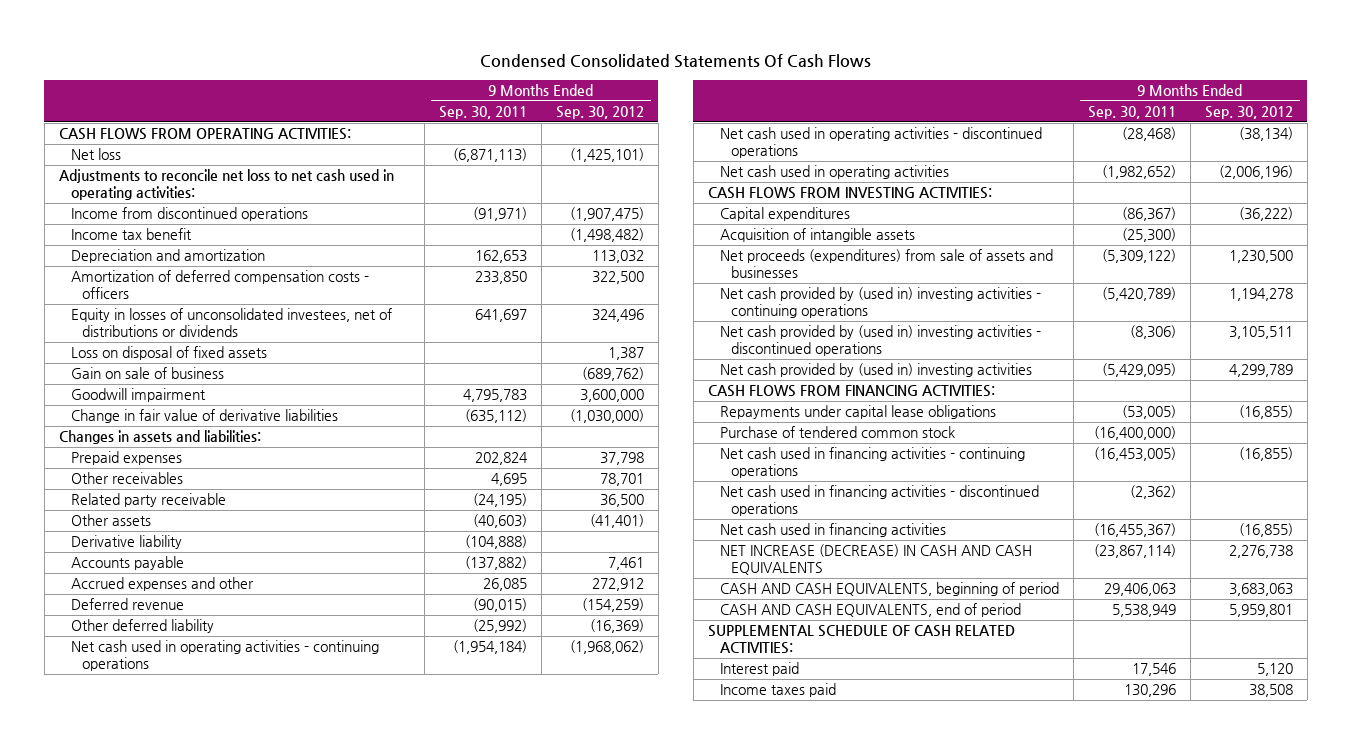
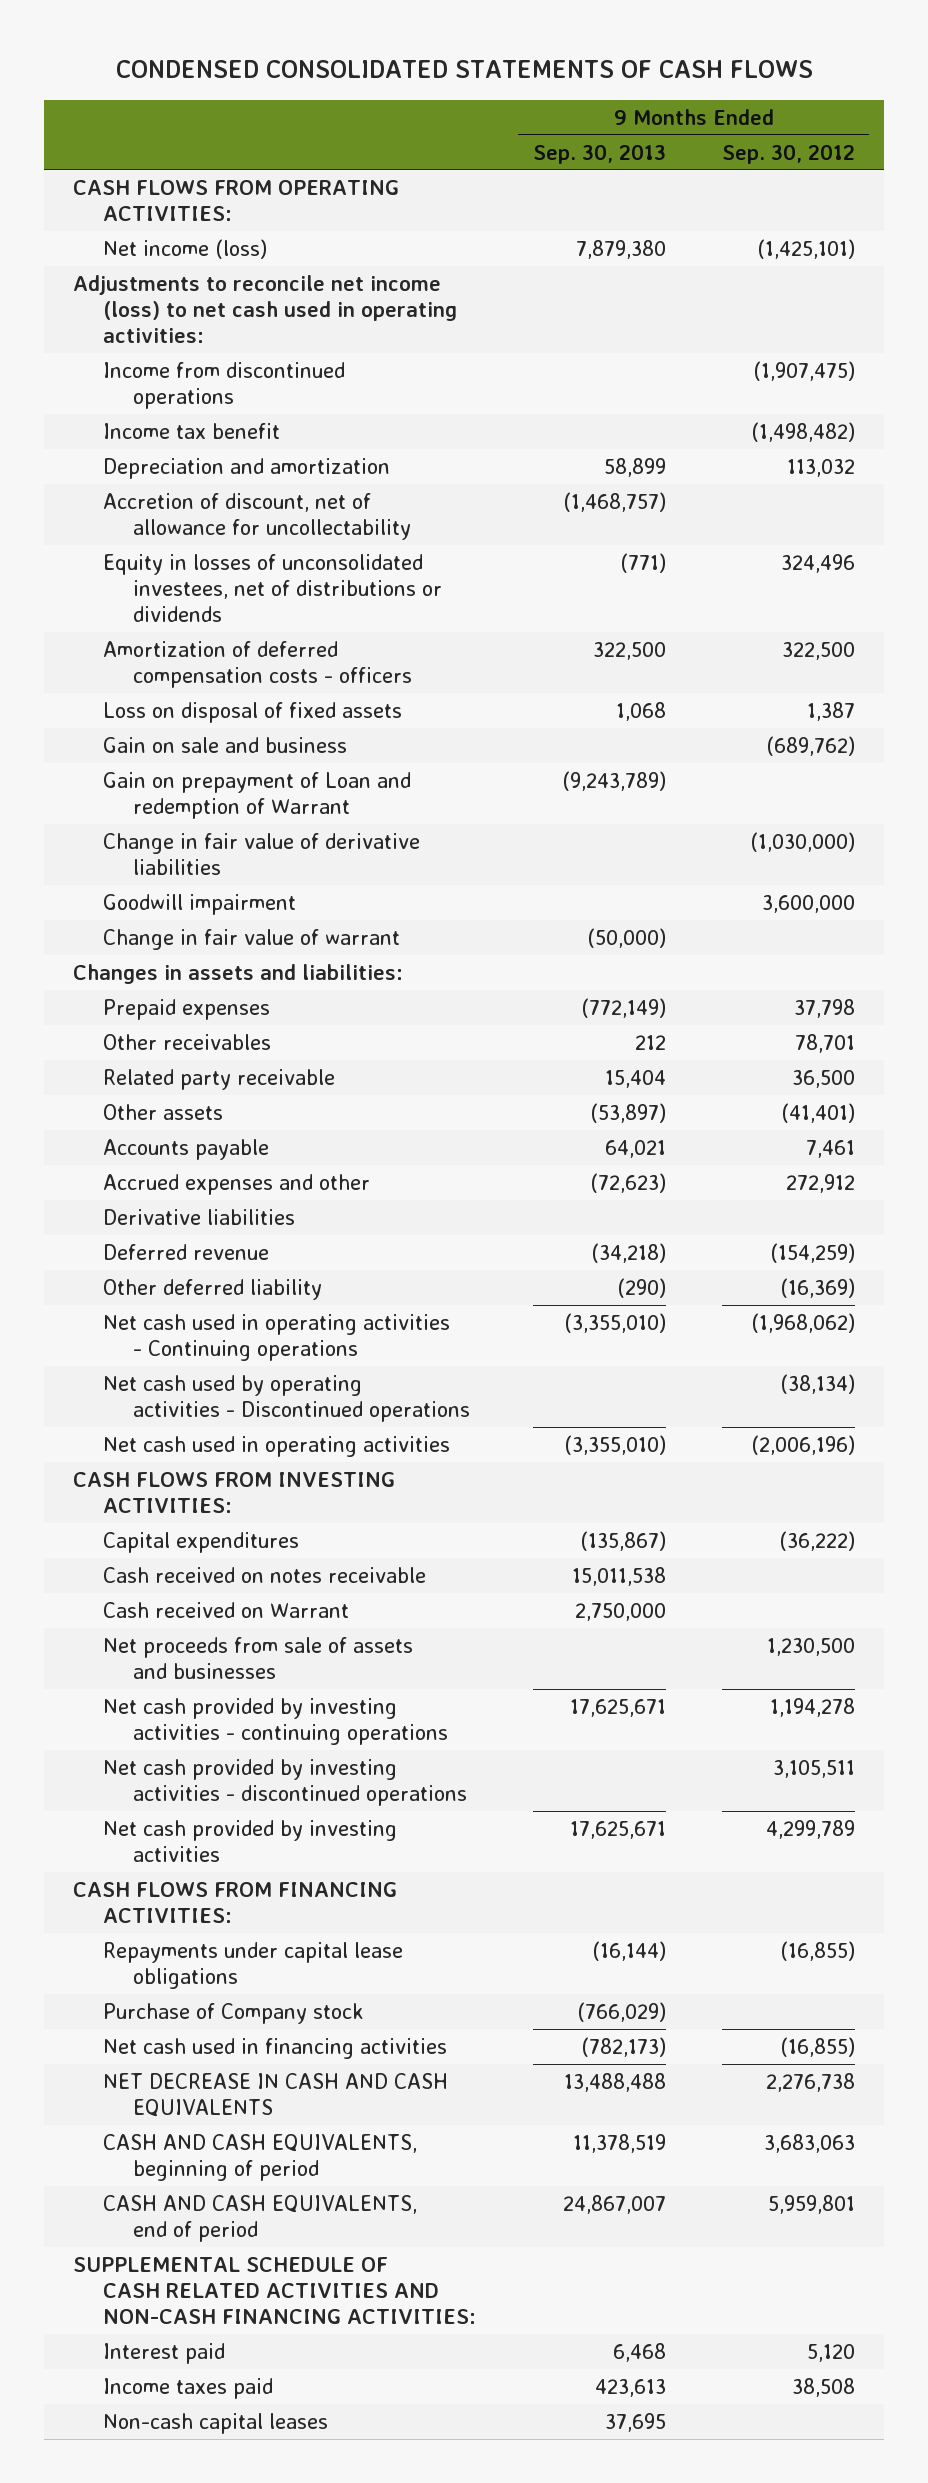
- Condensed Consolidated Statements Of Cash Flows
+ CONDENSED CONSOLIDATED STATEMENTS OF CASH FLOWS
- | 9 Months Ended Sep. 30, 2011 | 9 Months Ended Sep. 30, 2012
+ | 9 Months Ended Sep. 30, 2013 | 9 Months Ended Sep. 30, 2012
- Net loss | (6,871,113) | (1,425,101)
- Adjustments to reconcile net loss to net cash used in operating activities:
+ Net income (loss) | 7,879,380 | (1,425,101)
+ Adjustments to reconcile net income (loss) to net cash used in operating activities:
+ Accretion of discount, net of allowance for uncollectability | (1,468,757) |
moved down: Amortization of deferred compensation costs - officers | 322,500 | 322,500
- Gain on sale of business | | (689,762)
+ Gain on sale and business | | (689,762)
+ Gain on prepayment of Loan and redemption of Warrant | (9,243,789) |
moved down: Goodwill impairment | | 3,600,000
+ Change in fair value of warrant | (50,000) |
- Derivative liability | (104,888) |
+ Derivative liabilities
- Net cash used in operating activities - continuing operations | (1,954,184) | (1,968,062)
- Net cash used in operating activities - discontinued operations | (28,468) | (38,134)
+ Net cash used in operating activities - Continuing operations | (3,355,010) | (1,968,062)
+ Net cash used by operating activities - Discontinued operations | | (38,134)
- Acquisition of intangible assets | (25,300) |
- Net proceeds (expenditures) from sale of assets and businesses | (5,309,122) | 1,230,500
- Net cash provided by (used in) investing activities - continuing operations | (5,420,789) | 1,194,278
- Net cash provided by (used in) investing activities - discontinued operations | (8,306) | 3,105,511
- Net cash provided by (used in) investing activities | (5,429,095) | 4,299,789
+ Cash received on notes receivable | 15,011,538 |
+ Cash received on Warrant | 2,750,000 |
+ Net proceeds from sale of assets and businesses | | 1,230,500
+ Net cash provided by investing activities - continuing operations | 17,625,671 | 1,194,278
+ Net cash provided by investing activities - discontinued operations | | 3,105,511
+ Net cash provided by investing activities | 17,625,671 | 4,299,789
- Purchase of tendered common stock | (16,400,000) |
- Net cash used in financing activities - continuing operations | (16,453,005) | (16,855)
- Net cash used in financing activities - discontinued operations | (2,362) |
+ Purchase of Company stock | (766,029) |
- NET INCREASE (DECREASE) IN CASH AND CASH EQUIVALENTS | (23,867,114) | 2,276,738
+ NET DECREASE IN CASH AND CASH EQUIVALENTS | 13,488,488 | 2,276,738
- SUPPLEMENTAL SCHEDULE OF CASH RELATED ACTIVITIES:
+ SUPPLEMENTAL SCHEDULE OF CASH RELATED ACTIVITIES AND NON-CASH FINANCING ACTIVITIES:
+ Non-cash capital leases | 37,695 |

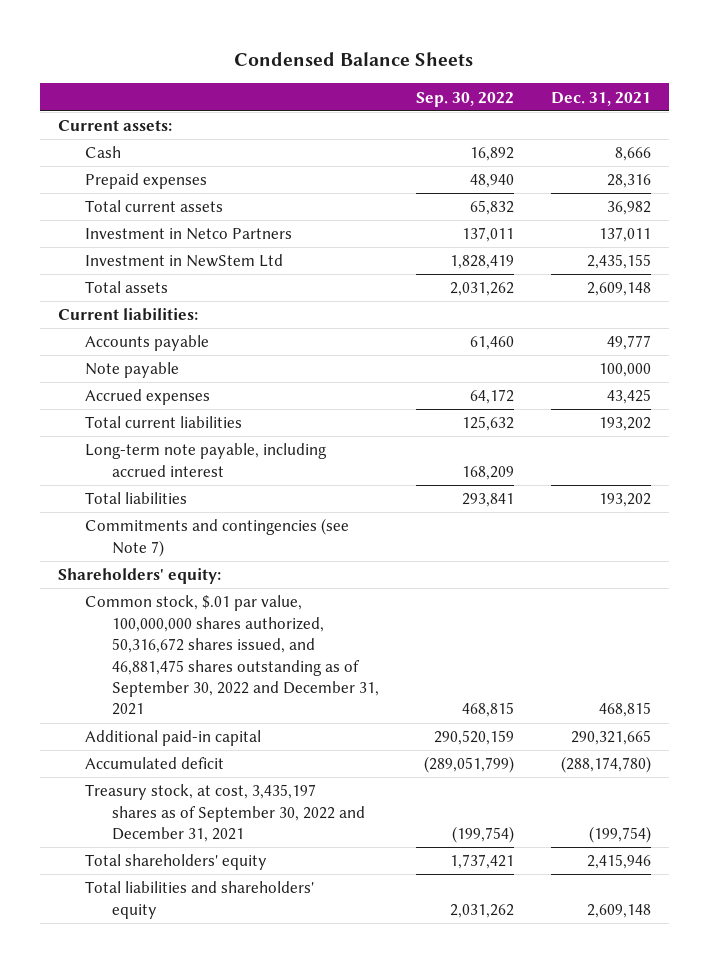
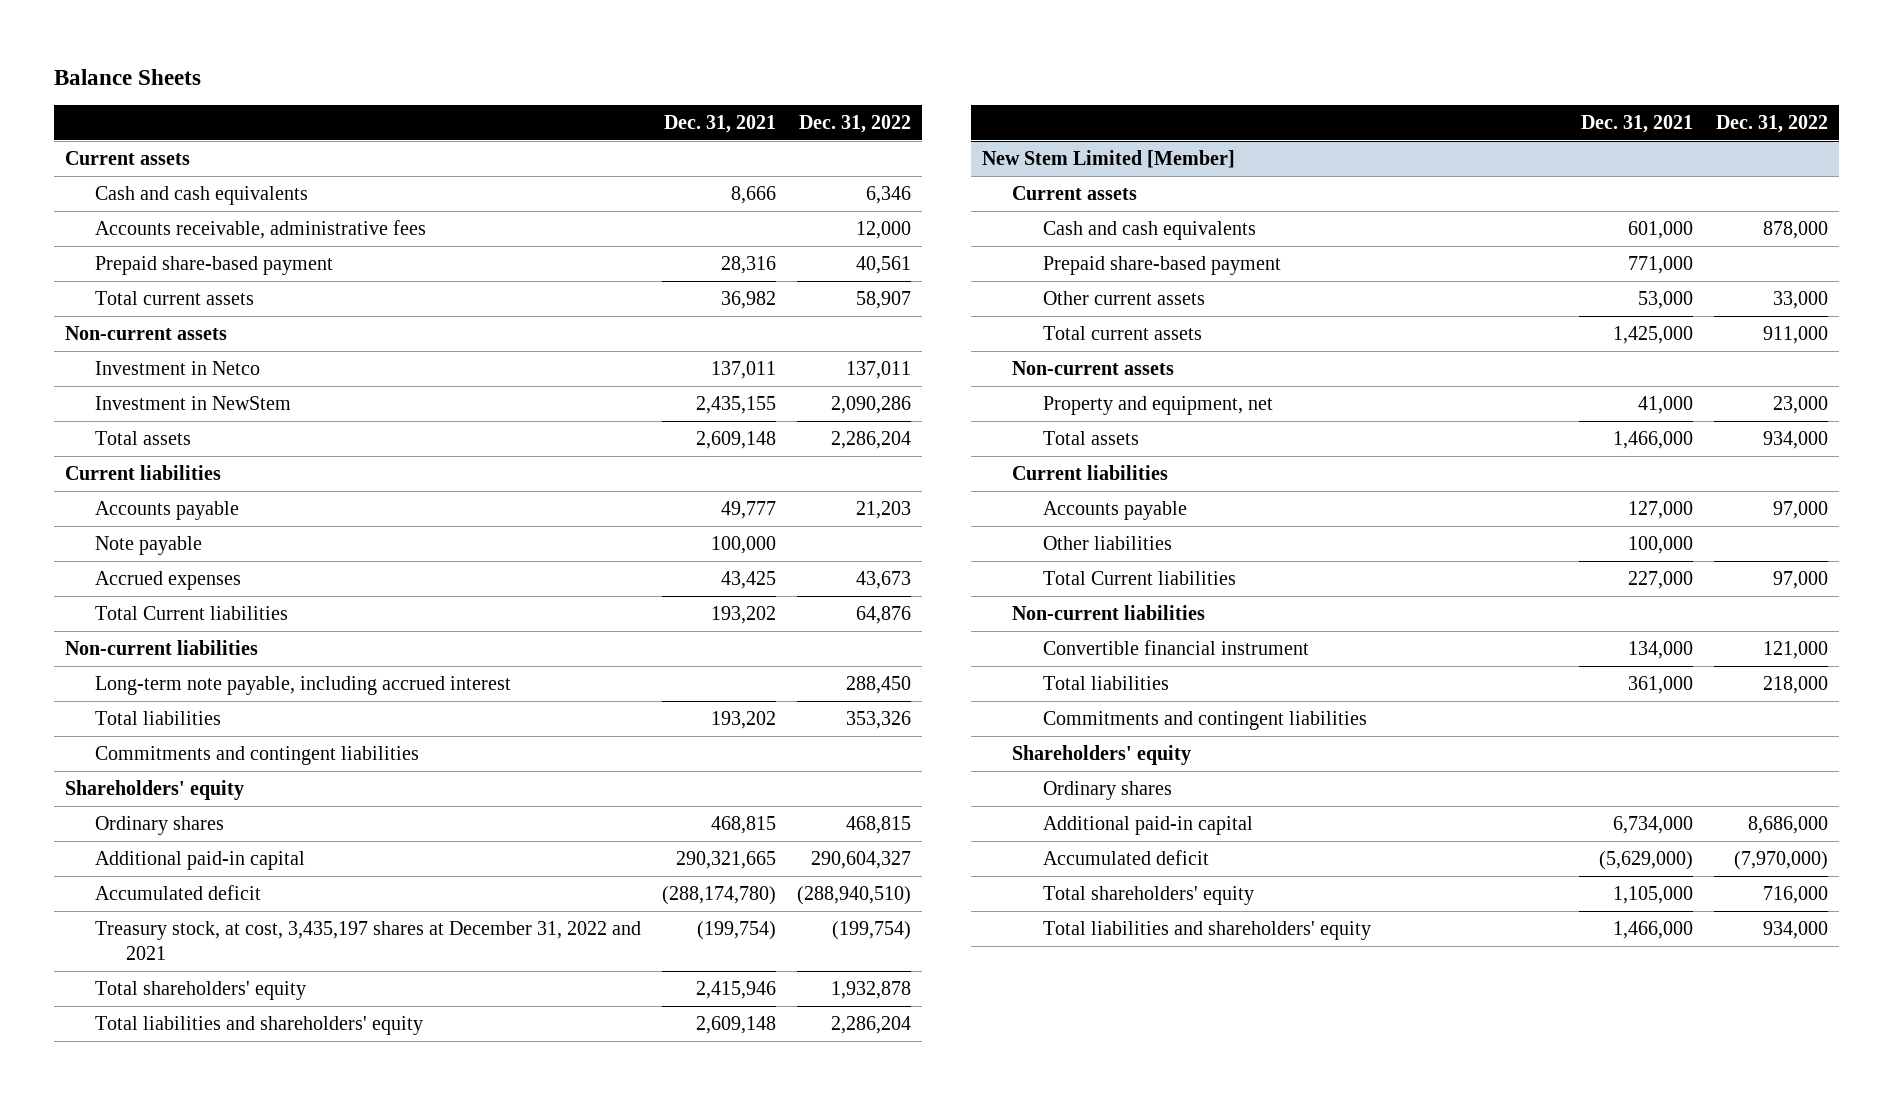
- Condensed Balance Sheets
+ Balance Sheets
- | Sep. 30, 2022 | Dec. 31, 2021
+ | Dec. 31, 2021 | Dec. 31, 2022
- Current assets:
- Cash | 16,892 | 8,666
- Prepaid expenses | 48,940 | 28,316
+ Current assets
+ Cash and cash equivalents | 8,666 | 6,346
+ Accounts receivable, administrative fees | | 12,000
+ Prepaid share-based payment | 28,316 | 40,561
- Investment in Netco Partners | 137,011 | 137,011
- Investment in NewStem Ltd | 1,828,419 | 2,435,155
+ Non-current assets
+ Investment in Netco | 137,011 | 137,011
+ Investment in NewStem | 2,435,155 | 2,090,286
- Current liabilities:
+ Current liabilities
- Total current liabilities | 125,632 | 193,202
+ Total Current liabilities | 193,202 | 64,876
+ Non-current liabilities
- Commitments and contingencies (see Note 7)
- Shareholders' equity:
- Common stock, $.01 par value, 100,000,000 shares authorized, 50,316,672 shares issued, and 46,881,475 shares outstanding as of September 30, 2022 and December 31, 2021 | 468,815 | 468,815
+ Commitments and contingent liabilities
+ Shareholders' equity
+ Ordinary shares | 468,815 | 468,815
- Treasury stock, at cost, 3,435,197 shares as of September 30, 2022 and December 31, 2021 | (199,754) | (199,754)
+ Treasury stock, at cost, 3,435,197 shares at December 31, 2022 and 2021 | (199,754) | (199,754)
+ New Stem Limited [Member]
+ Current assets
+ Cash and cash equivalents | 601,000 | 878,000
+ Prepaid share-based payment | 771,000 |
+ Other current assets | 53,000 | 33,000
+ Total current assets | 1,425,000 | 911,000
+ Non-current assets
+ Property and equipment, net | 41,000 | 23,000
+ Total assets | 1,466,000 | 934,000
+ Current liabilities
+ Accounts payable | 127,000 | 97,000
+ Other liabilities | 100,000 |
+ Total Current liabilities | 227,000 | 97,000
+ Non-current liabilities
+ Convertible financial instrument | 134,000 | 121,000
+ Total liabilities | 361,000 | 218,000
+ Commitments and contingent liabilities
+ Shareholders' equity
+ Ordinary shares
+ Additional paid-in capital | 6,734,000 | 8,686,000
+ Accumulated deficit | (5,629,000) | (7,970,000)
+ Total shareholders' equity | 1,105,000 | 716,000
+ Total liabilities and shareholders' equity | 1,466,000 | 934,000

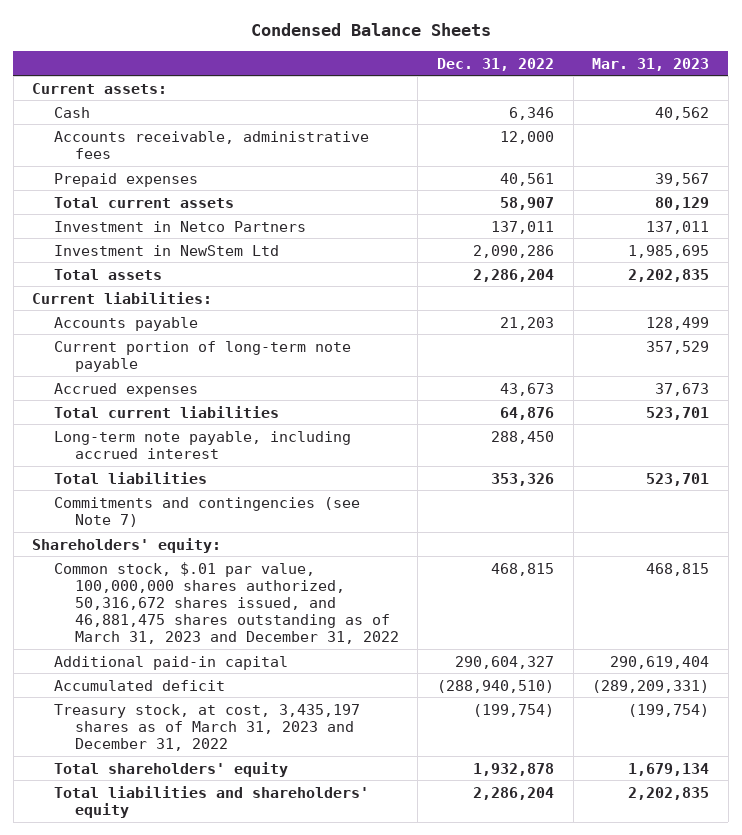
- Balance Sheets
+ Condensed Balance Sheets
- | Dec. 31, 2021 | Dec. 31, 2022
+ | Dec. 31, 2022 | Mar. 31, 2023
- Current assets
- Cash and cash equivalents | 8,666 | 6,346
+ Current assets:
+ Cash | 6,346 | 40,562
- Prepaid share-based payment | 28,316 | 40,561
+ Prepaid expenses | 40,561 | 39,567
- Non-current assets
- Investment in Netco | 137,011 | 137,011
- Investment in NewStem | 2,435,155 | 2,090,286
+ Investment in Netco Partners | 137,011 | 137,011
+ Investment in NewStem Ltd | 2,090,286 | 1,985,695
- Current liabilities
+ Current liabilities:
- Note payable | 100,000 |
+ Current portion of long-term note payable | | 357,529
- Total Current liabilities | 193,202 | 64,876
- Non-current liabilities
+ Total current liabilities | 64,876 | 523,701
- Commitments and contingent liabilities
- Shareholders' equity
- Ordinary shares | 468,815 | 468,815
+ Commitments and contingencies (see Note 7)
+ Shareholders' equity:
+ Common stock, $.01 par value, 100,000,000 shares authorized, 50,316,672 shares issued, and 46,881,475 shares outstanding as of March 31, 2023 and December 31, 2022 | 468,815 | 468,815
- Treasury stock, at cost, 3,435,197 shares at December 31, 2022 and 2021 | (199,754) | (199,754)
+ Treasury stock, at cost, 3,435,197 shares as of March 31, 2023 and December 31, 2022 | (199,754) | (199,754)
- New Stem Limited [Member]
- Current assets
- Cash and cash equivalents | 601,000 | 878,000
- Prepaid share-based payment | 771,000 |
- Other current assets | 53,000 | 33,000
- Total current assets | 1,425,000 | 911,000
- Non-current assets
- Property and equipment, net | 41,000 | 23,000
- Total assets | 1,466,000 | 934,000
- Current liabilities
- Accounts payable | 127,000 | 97,000
- Other liabilities | 100,000 |
- Total Current liabilities | 227,000 | 97,000
- Non-current liabilities
- Convertible financial instrument | 134,000 | 121,000
- Total liabilities | 361,000 | 218,000
- Commitments and contingent liabilities
- Shareholders' equity
- Ordinary shares
- Additional paid-in capital | 6,734,000 | 8,686,000
- Accumulated deficit | (5,629,000) | (7,970,000)
- Total shareholders' equity | 1,105,000 | 716,000
- Total liabilities and shareholders' equity | 1,466,000 | 934,000

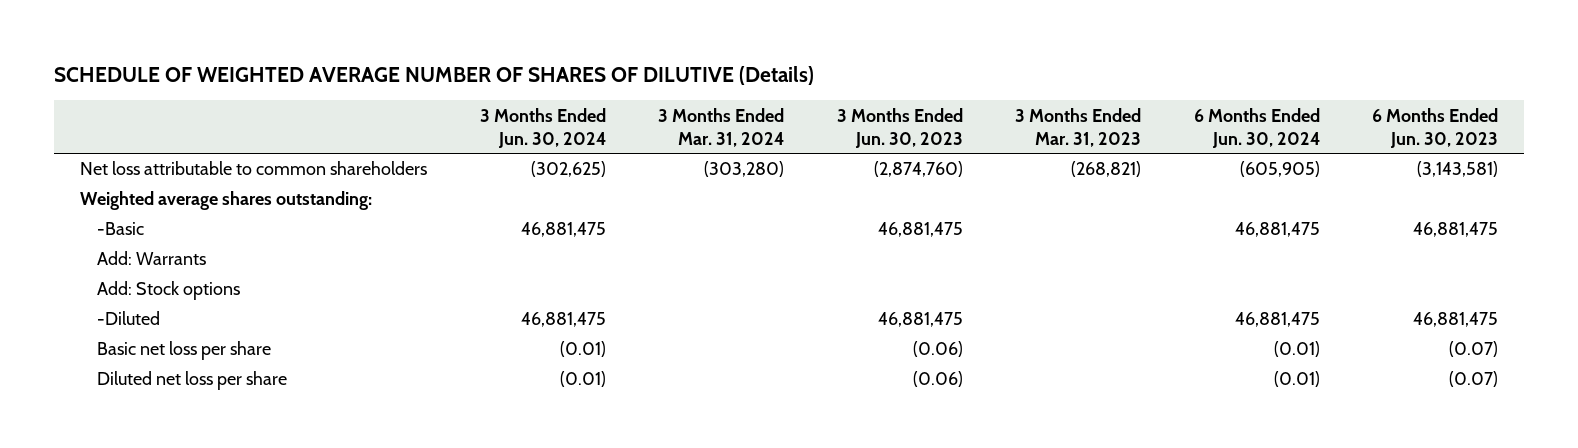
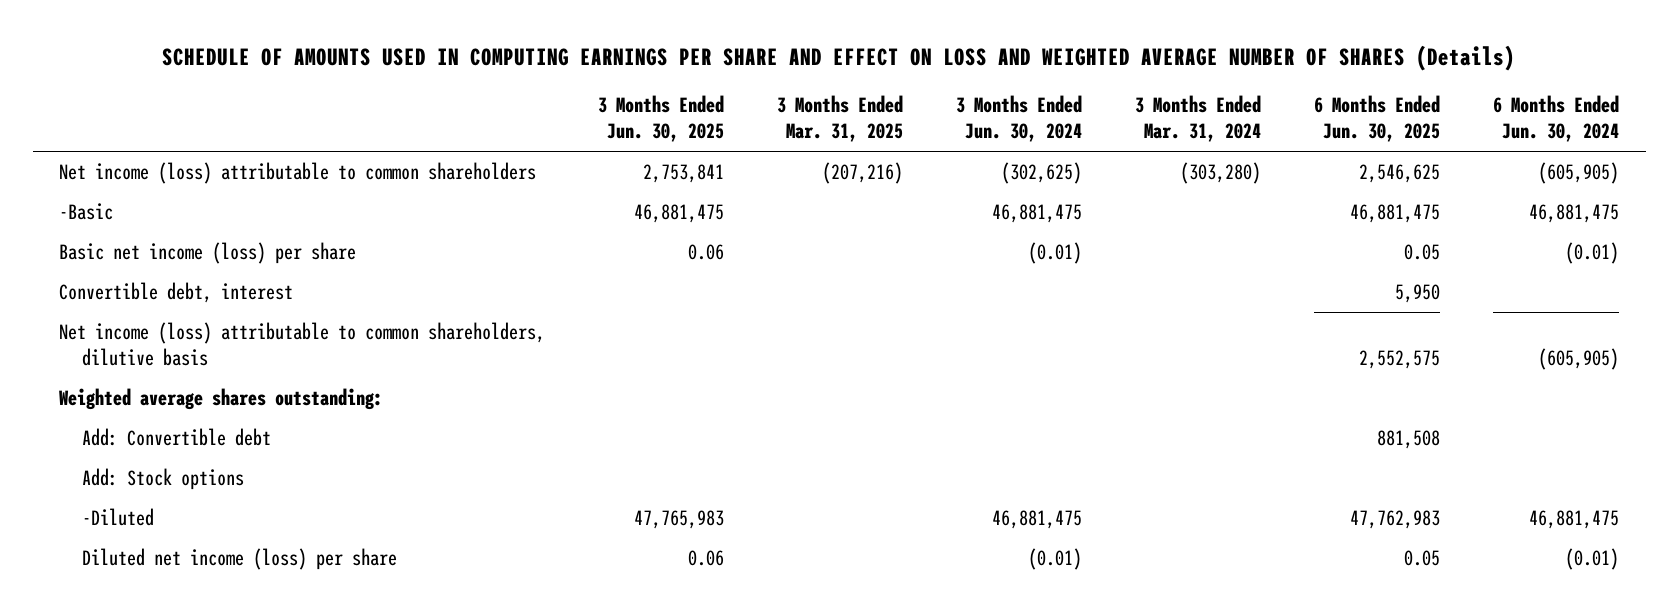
- SCHEDULE OF WEIGHTED AVERAGE NUMBER OF SHARES OF DILUTIVE (Details)
+ SCHEDULE OF AMOUNTS USED IN COMPUTING EARNINGS PER SHARE AND EFFECT ON LOSS AND WEIGHTED AVERAGE NUMBER OF SHARES (Details)
- | 3 Months Ended Jun. 30, 2024 | 3 Months Ended Mar. 31, 2024 | 3 Months Ended Jun. 30, 2023 | 3 Months Ended Mar. 31, 2023 | 6 Months Ended Jun. 30, 2024 | 6 Months Ended Jun. 30, 2023
+ | 3 Months Ended Jun. 30, 2025 | 3 Months Ended Mar. 31, 2025 | 3 Months Ended Jun. 30, 2024 | 3 Months Ended Mar. 31, 2024 | 6 Months Ended Jun. 30, 2025 | 6 Months Ended Jun. 30, 2024
- Net loss attributable to common shareholders | (302,625) | (303,280) | (2,874,760) | (268,821) | (605,905) | (3,143,581)
+ Net income (loss) attributable to common shareholders | 2,753,841 | (207,216) | (302,625) | (303,280) | 2,546,625 | (605,905)
- Add: Warrants
+ Basic net income (loss) per share | 0.06 | | (0.01) | | 0.05 | (0.01)
+ Convertible debt, interest | | | | | 5,950 |
+ Net income (loss) attributable to common shareholders, dilutive basis | | | | | 2,552,575 | (605,905)
moved down: Weighted average shares outstanding:
+ Add: Convertible debt | | | | | 881,508 |
- Basic net loss per share | (0.01) | | (0.06) | | (0.01) | (0.07)
- Diluted net loss per share | (0.01) | | (0.06) | | (0.01) | (0.07)
+ Diluted net income (loss) per share | 0.06 | | (0.01) | | 0.05 | (0.01)

